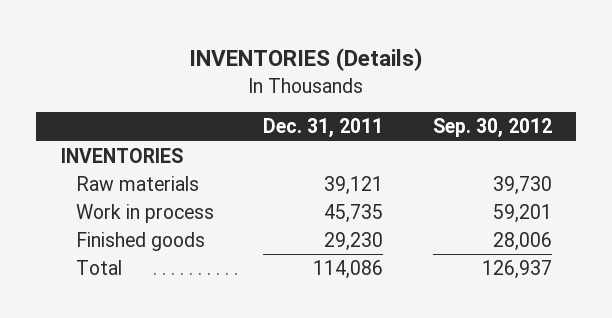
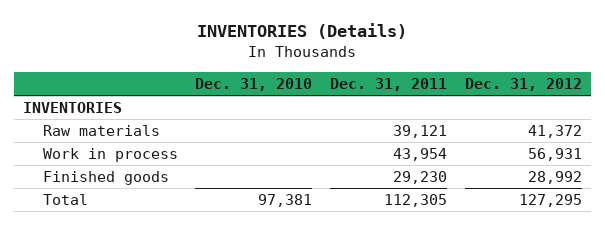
- | Dec. 31, 2011 | Sep. 30, 2012
+ | Dec. 31, 2010 | Dec. 31, 2011 | Dec. 31, 2012
- Work in process | 45,735 | 59,201
+ Work in process | | 43,954 | 56,931
- Total | 114,086 | 126,937
+ Total | 97,381 | 112,305 | 127,295

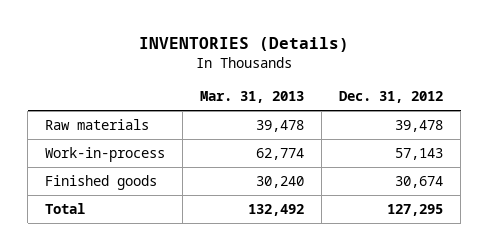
- | Dec. 31, 2010 | Dec. 31, 2011 | Dec. 31, 2012
+ | Mar. 31, 2013 | Dec. 31, 2012
- INVENTORIES
- Raw materials | | 39,121 | 41,372
- Work in process | | 43,954 | 56,931
- Finished goods | | 29,230 | 28,992
+ Raw materials | 39,478 | 39,478
+ Work-in-process | 62,774 | 57,143
+ Finished goods | 30,240 | 30,674

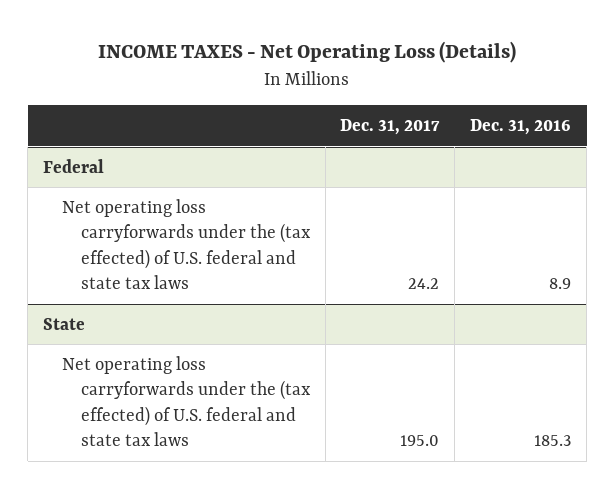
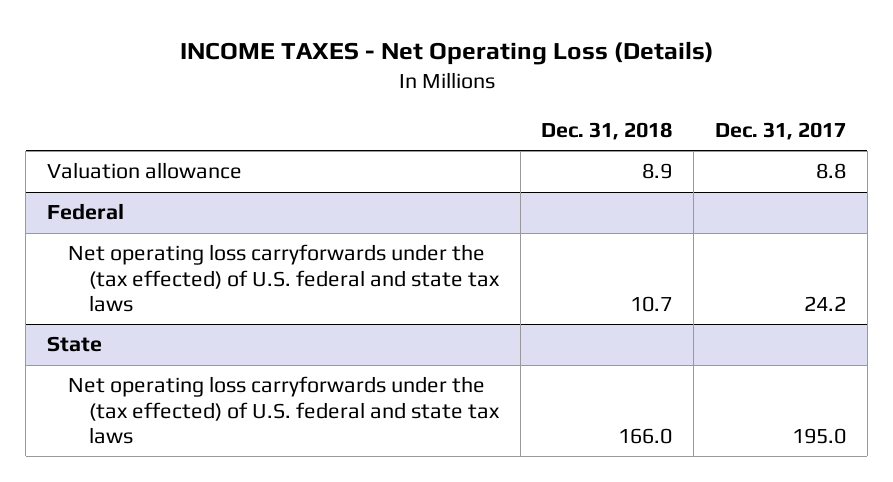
- | Dec. 31, 2017 | Dec. 31, 2016
+ | Dec. 31, 2018 | Dec. 31, 2017
+ Valuation allowance | 8.9 | 8.8

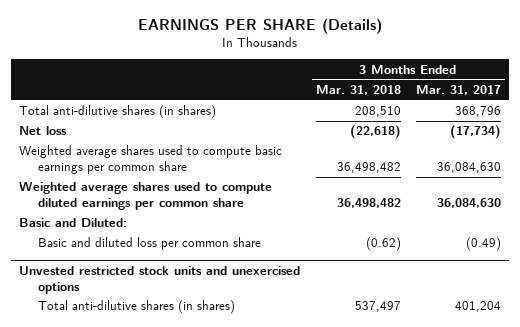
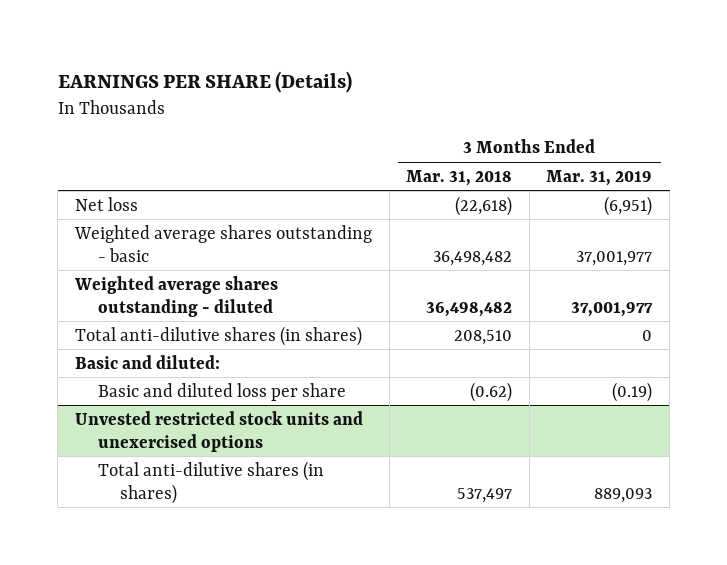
- | 3 Months Ended Mar. 31, 2018 | 3 Months Ended Mar. 31, 2017
+ | 3 Months Ended Mar. 31, 2018 | 3 Months Ended Mar. 31, 2019
- Weighted average shares used to compute basic earnings per common share | 36,498,482 | 36,084,630
- Weighted average shares used to compute diluted earnings per common share | 36,498,482 | 36,084,630
- Basic and Diluted:
- Basic and diluted loss per common share | (0.62) | (0.49)
+ Weighted average shares outstanding - basic | 36,498,482 | 37,001,977
+ Weighted average shares outstanding - diluted | 36,498,482 | 37,001,977
moved down: Total anti-dilutive shares (in shares) | 208,510 | 0
+ Basic and diluted:
+ Basic and diluted loss per share | (0.62) | (0.19)

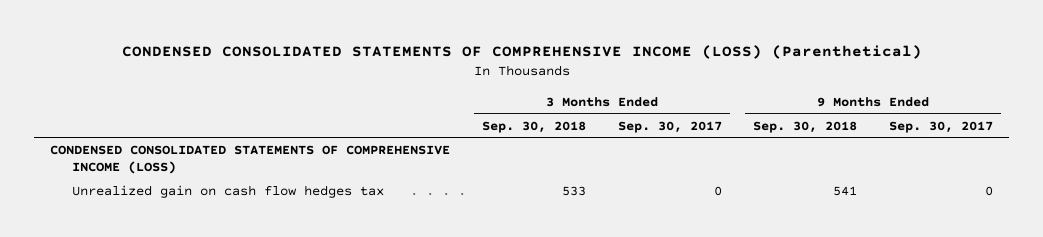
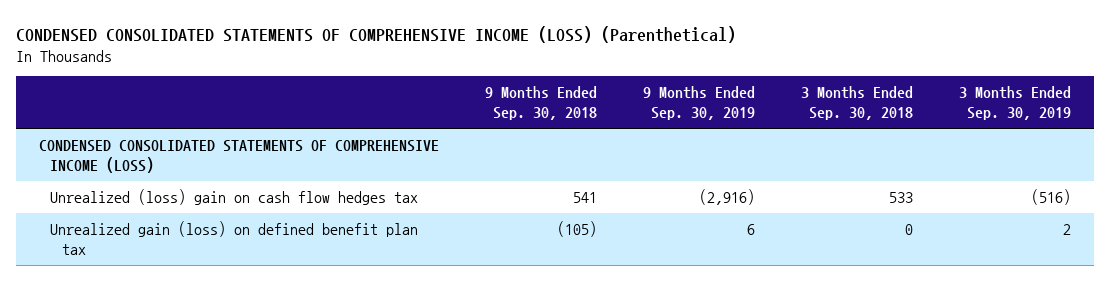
- | 3 Months Ended Sep. 30, 2018 | 3 Months Ended Sep. 30, 2017 | 9 Months Ended Sep. 30, 2018 | 9 Months Ended Sep. 30, 2017
+ | 9 Months Ended Sep. 30, 2018 | 9 Months Ended Sep. 30, 2019 | 3 Months Ended Sep. 30, 2018 | 3 Months Ended Sep. 30, 2019
- Unrealized gain on cash flow hedges tax | 533 | 0 | 541 | 0
+ Unrealized (loss) gain on cash flow hedges tax | 541 | (2,916) | 533 | (516)
+ Unrealized gain (loss) on defined benefit plan tax | (105) | 6 | 0 | 2

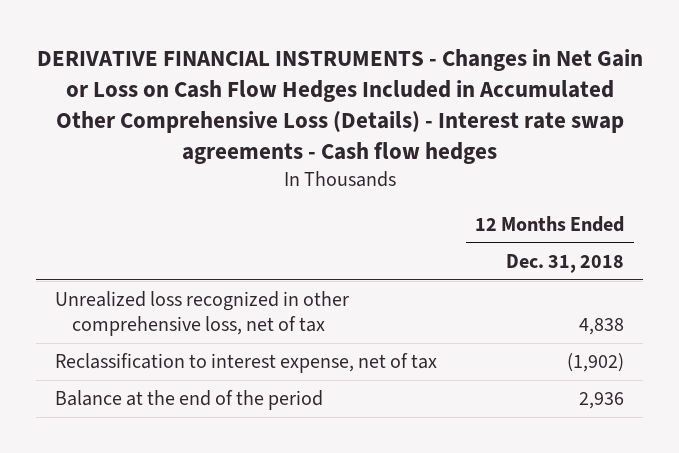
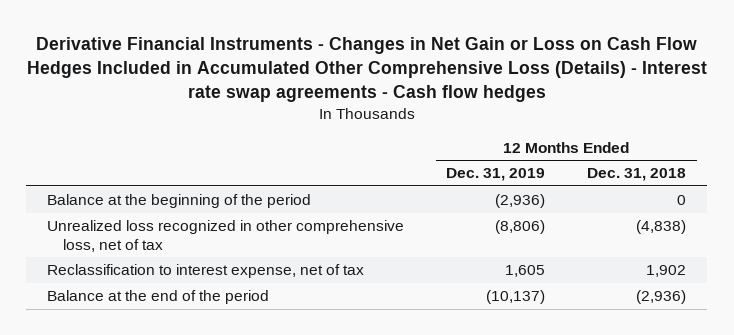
- DERIVATIVE FINANCIAL INSTRUMENTS - Changes in Net Gain or Loss on Cash Flow Hedges Included in Accumulated Other Comprehensive Loss (Details) - Interest rate swap agreements - Cash flow hedges
+ Derivative Financial Instruments - Changes in Net Gain or Loss on Cash Flow Hedges Included in Accumulated Other Comprehensive Loss (Details) - Interest rate swap agreements - Cash flow hedges
- | 12 Months Ended Dec. 31, 2018
+ | 12 Months Ended Dec. 31, 2019 | 12 Months Ended Dec. 31, 2018
- Unrealized loss recognized in other comprehensive loss, net of tax | 4,838
- Reclassification to interest expense, net of tax | (1,902)
- Balance at the end of the period | 2,936
+ Balance at the beginning of the period | (2,936) | 0
+ Unrealized loss recognized in other comprehensive loss, net of tax | (8,806) | (4,838)
+ Reclassification to interest expense, net of tax | 1,605 | 1,902
+ Balance at the end of the period | (10,137) | (2,936)

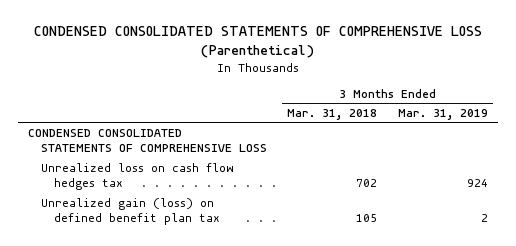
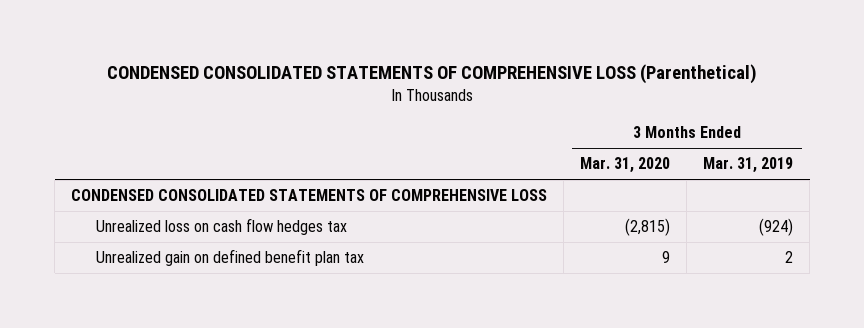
- | 3 Months Ended Mar. 31, 2018 | 3 Months Ended Mar. 31, 2019
+ | 3 Months Ended Mar. 31, 2020 | 3 Months Ended Mar. 31, 2019
- Unrealized loss on cash flow hedges tax | 702 | 924
- Unrealized gain (loss) on defined benefit plan tax | 105 | 2
+ Unrealized loss on cash flow hedges tax | (2,815) | (924)
+ Unrealized gain on defined benefit plan tax | 9 | 2

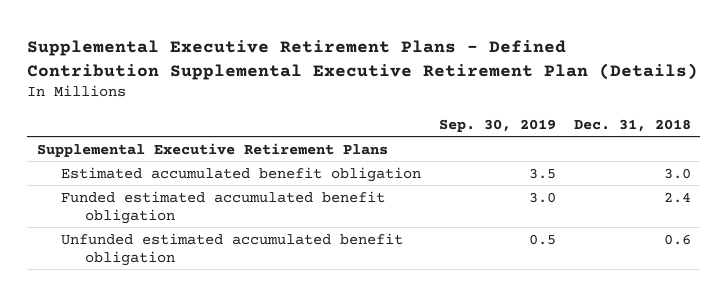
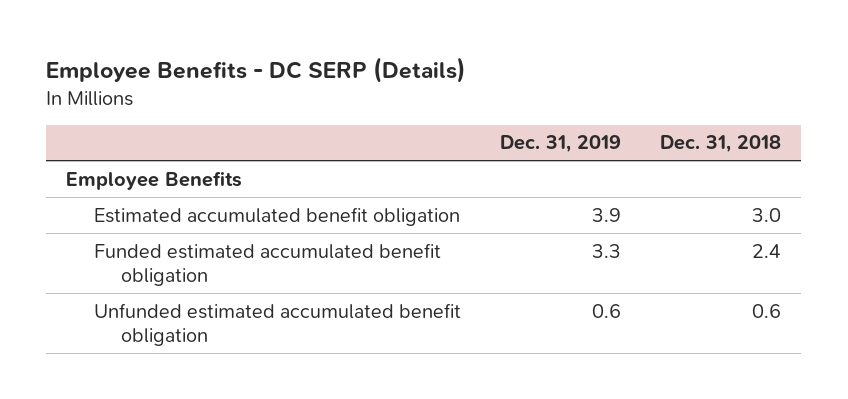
- Supplemental Executive Retirement Plans - Defined Contribution Supplemental Executive Retirement Plan (Details)
+ Employee Benefits - DC SERP (Details)
- | Sep. 30, 2019 | Dec. 31, 2018
+ | Dec. 31, 2019 | Dec. 31, 2018
- Supplemental Executive Retirement Plans
+ Employee Benefits

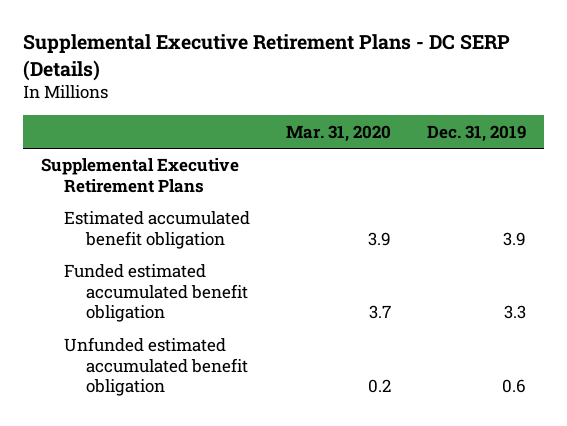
- Employee Benefits - DC SERP (Details)
+ Supplemental Executive Retirement Plans - DC SERP (Details)
- | Dec. 31, 2019 | Dec. 31, 2018
+ | Mar. 31, 2020 | Dec. 31, 2019
- Employee Benefits
+ Supplemental Executive Retirement Plans

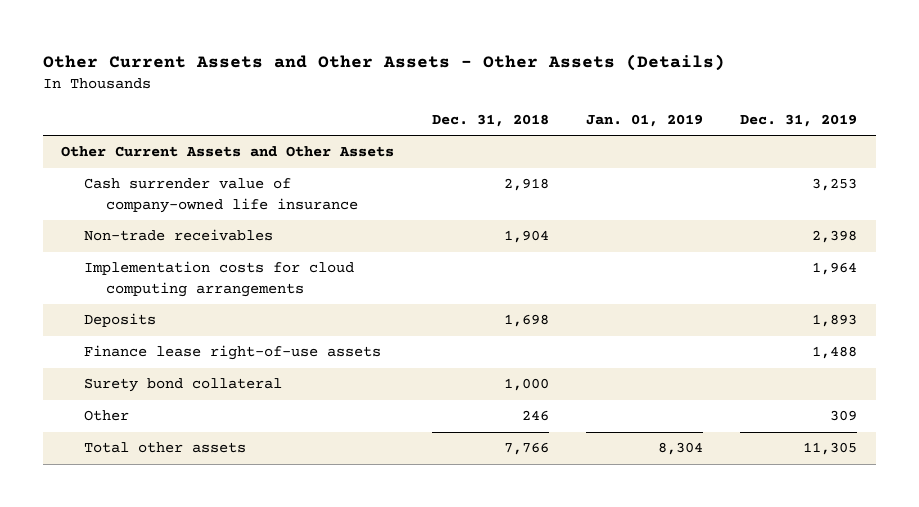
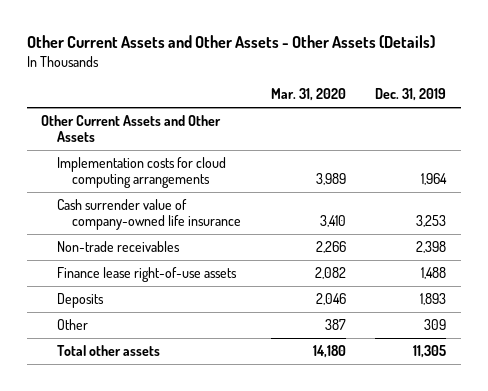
- | Dec. 31, 2018 | Jan. 01, 2019 | Dec. 31, 2019
+ | Mar. 31, 2020 | Dec. 31, 2019
moved up: Implementation costs for cloud computing arrangements | 3,989 | 1,964
- Surety bond collateral | 1,000 | |
moved down: Deposits | 2,046 | 1,893

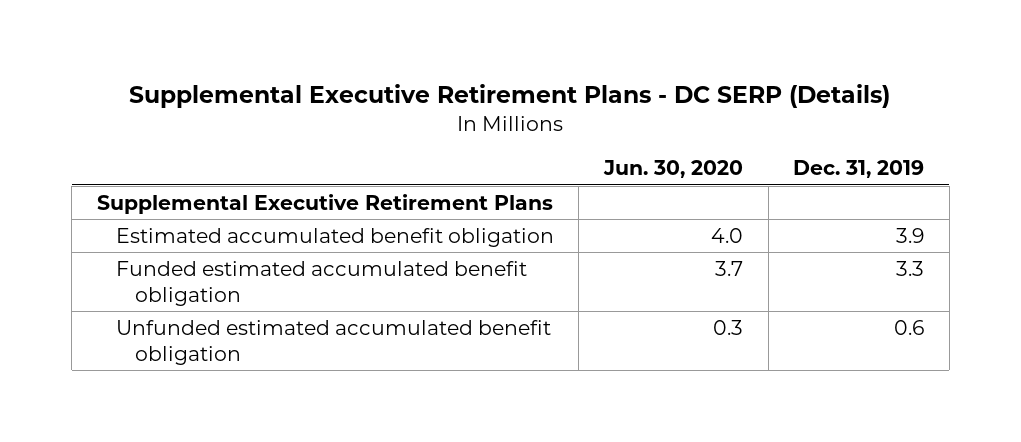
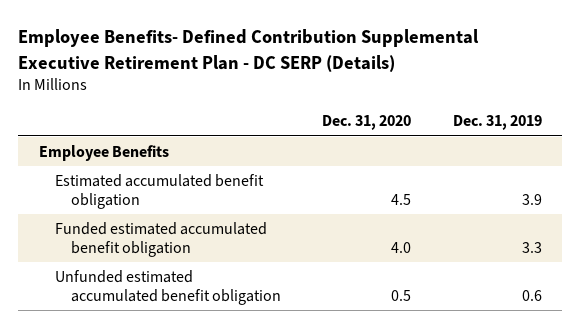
- Supplemental Executive Retirement Plans - DC SERP (Details)
+ Employee Benefits- Defined Contribution Supplemental Executive Retirement Plan - DC SERP (Details)
- | Jun. 30, 2020 | Dec. 31, 2019
+ | Dec. 31, 2020 | Dec. 31, 2019
- Supplemental Executive Retirement Plans
+ Employee Benefits

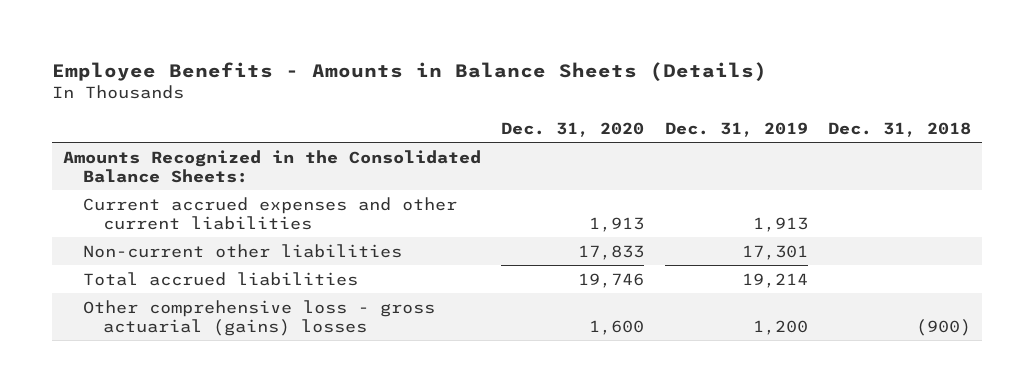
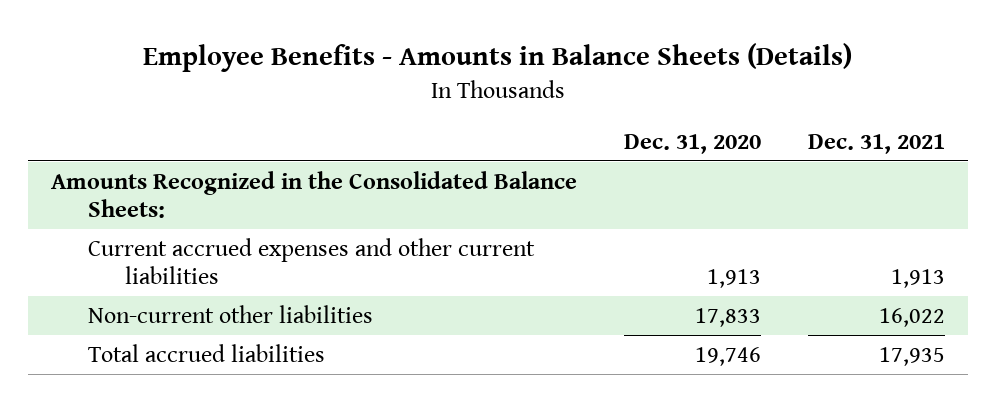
- | Dec. 31, 2020 | Dec. 31, 2019 | Dec. 31, 2018
+ | Dec. 31, 2020 | Dec. 31, 2021
- Other comprehensive loss - gross actuarial (gains) losses | 1,600 | 1,200 | (900)

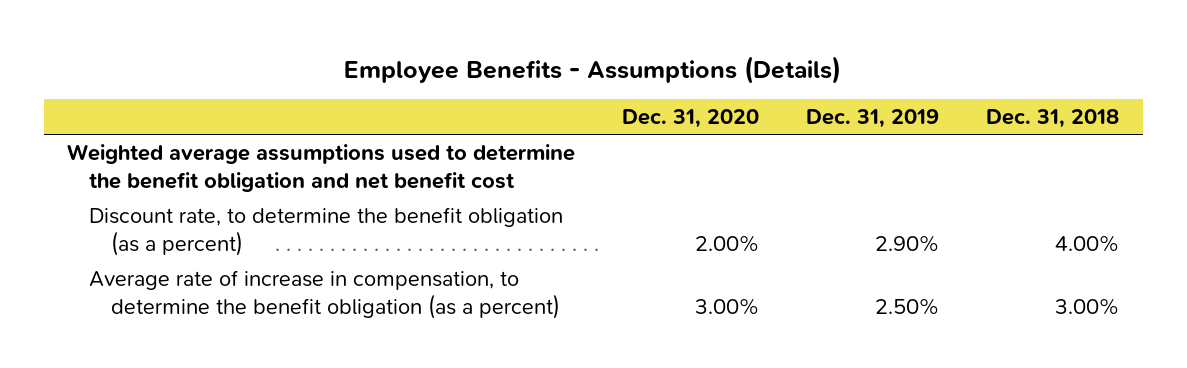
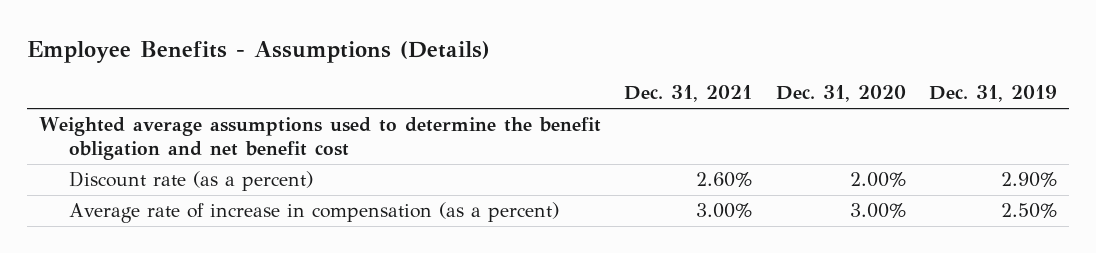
- | Dec. 31, 2020 | Dec. 31, 2019 | Dec. 31, 2018
+ | Dec. 31, 2021 | Dec. 31, 2020 | Dec. 31, 2019
- Discount rate, to determine the benefit obligation (as a percent) | 2.00% | 2.90% | 4.00%
- Average rate of increase in compensation, to determine the benefit obligation (as a percent) | 3.00% | 2.50% | 3.00%
+ Discount rate (as a percent) | 2.60% | 2.00% | 2.90%
+ Average rate of increase in compensation (as a percent) | 3.00% | 3.00% | 2.50%

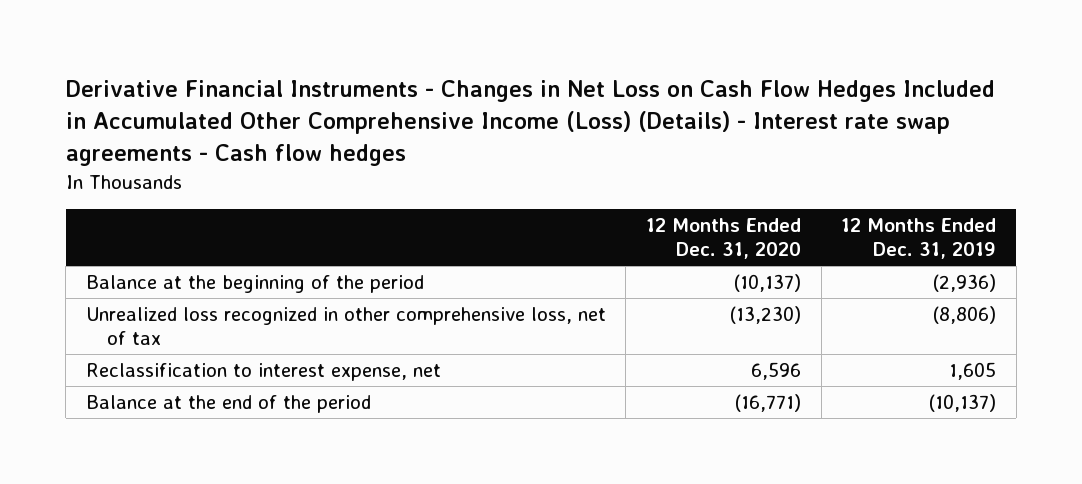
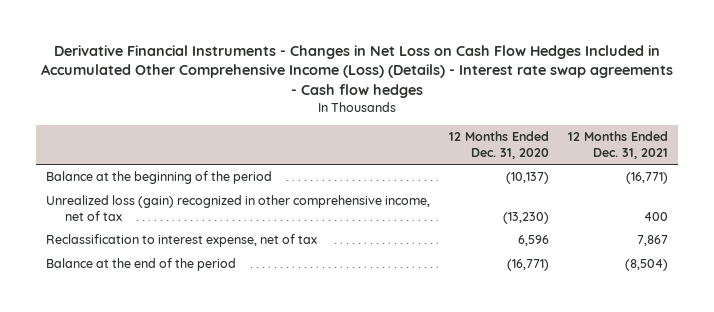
- | 12 Months Ended Dec. 31, 2020 | 12 Months Ended Dec. 31, 2019
+ | 12 Months Ended Dec. 31, 2020 | 12 Months Ended Dec. 31, 2021
- Unrealized loss recognized in other comprehensive loss, net of tax | (13,230) | (8,806)
- Reclassification to interest expense, net | 6,596 | 1,605
+ Unrealized loss (gain) recognized in other comprehensive income, net of tax | (13,230) | 400
+ Reclassification to interest expense, net of tax | 6,596 | 7,867

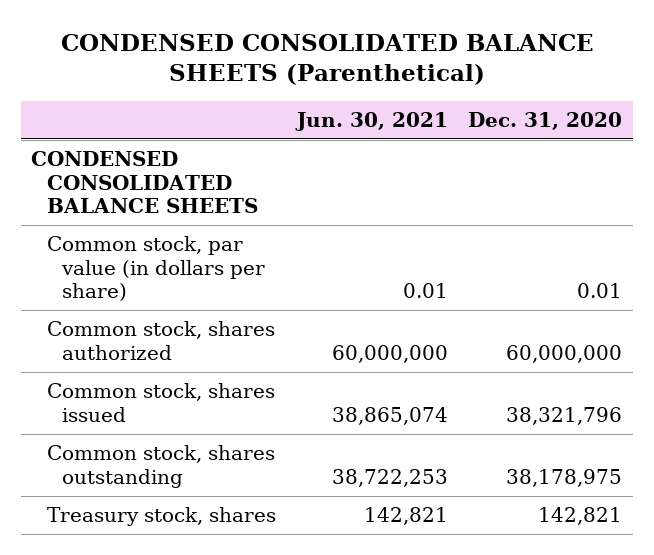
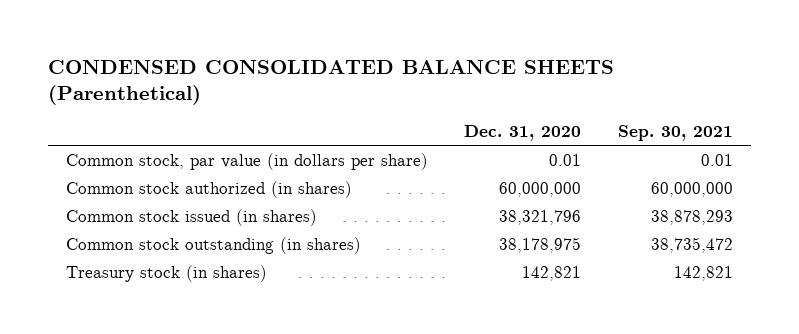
- | Jun. 30, 2021 | Dec. 31, 2020
+ | Dec. 31, 2020 | Sep. 30, 2021
- CONDENSED CONSOLIDATED BALANCE SHEETS
- Common stock, shares authorized | 60,000,000 | 60,000,000
- Common stock, shares issued | 38,865,074 | 38,321,796
- Common stock, shares outstanding | 38,722,253 | 38,178,975
- Treasury stock, shares | 142,821 | 142,821
+ Common stock authorized (in shares) | 60,000,000 | 60,000,000
+ Common stock issued (in shares) | 38,321,796 | 38,878,293
+ Common stock outstanding (in shares) | 38,178,975 | 38,735,472
+ Treasury stock (in shares) | 142,821 | 142,821

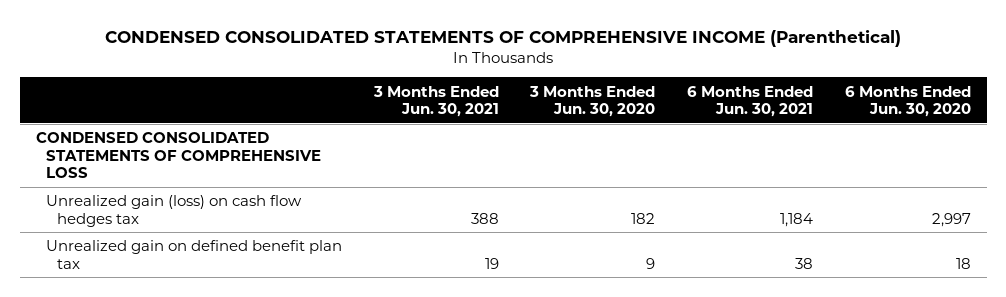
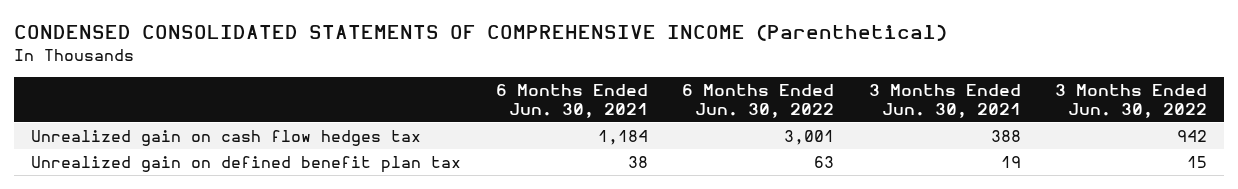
- | 3 Months Ended Jun. 30, 2021 | 3 Months Ended Jun. 30, 2020 | 6 Months Ended Jun. 30, 2021 | 6 Months Ended Jun. 30, 2020
+ | 6 Months Ended Jun. 30, 2021 | 6 Months Ended Jun. 30, 2022 | 3 Months Ended Jun. 30, 2021 | 3 Months Ended Jun. 30, 2022
- CONDENSED CONSOLIDATED STATEMENTS OF COMPREHENSIVE LOSS
- Unrealized gain (loss) on cash flow hedges tax | 388 | 182 | 1,184 | 2,997
+ Unrealized gain on cash flow hedges tax | 1,184 | 3,001 | 388 | 942

